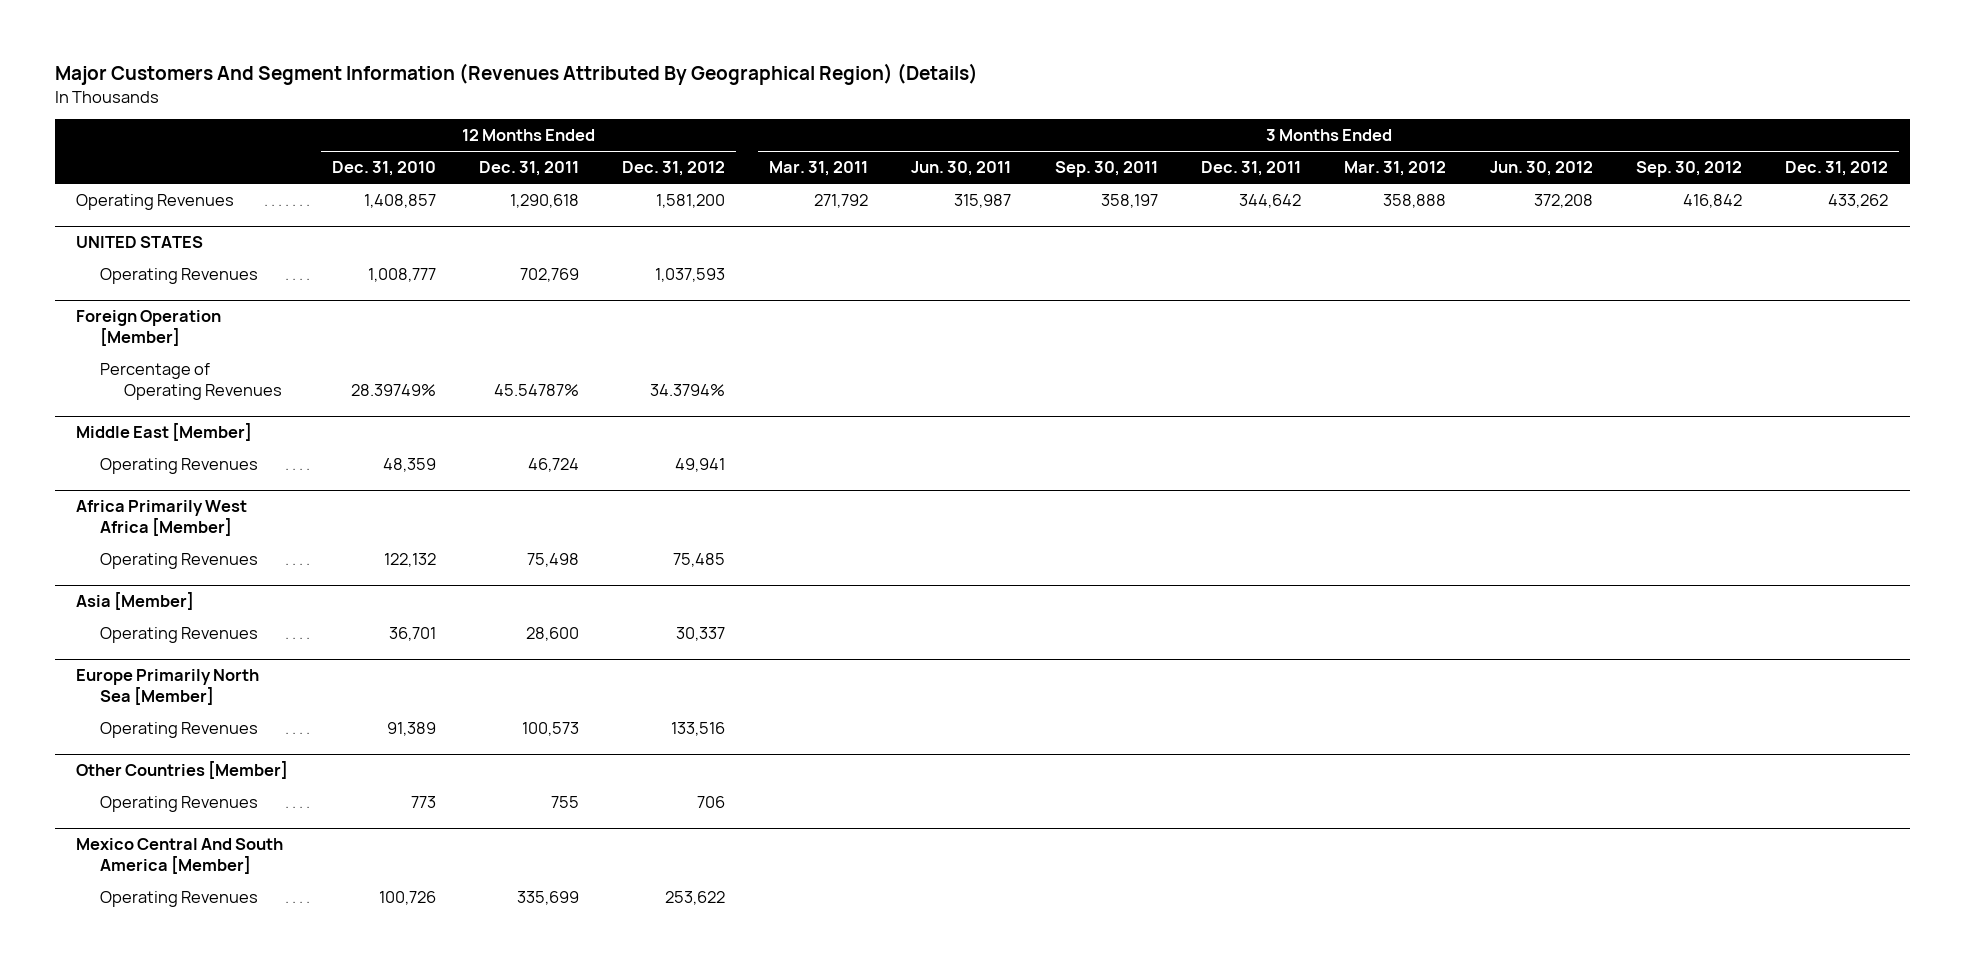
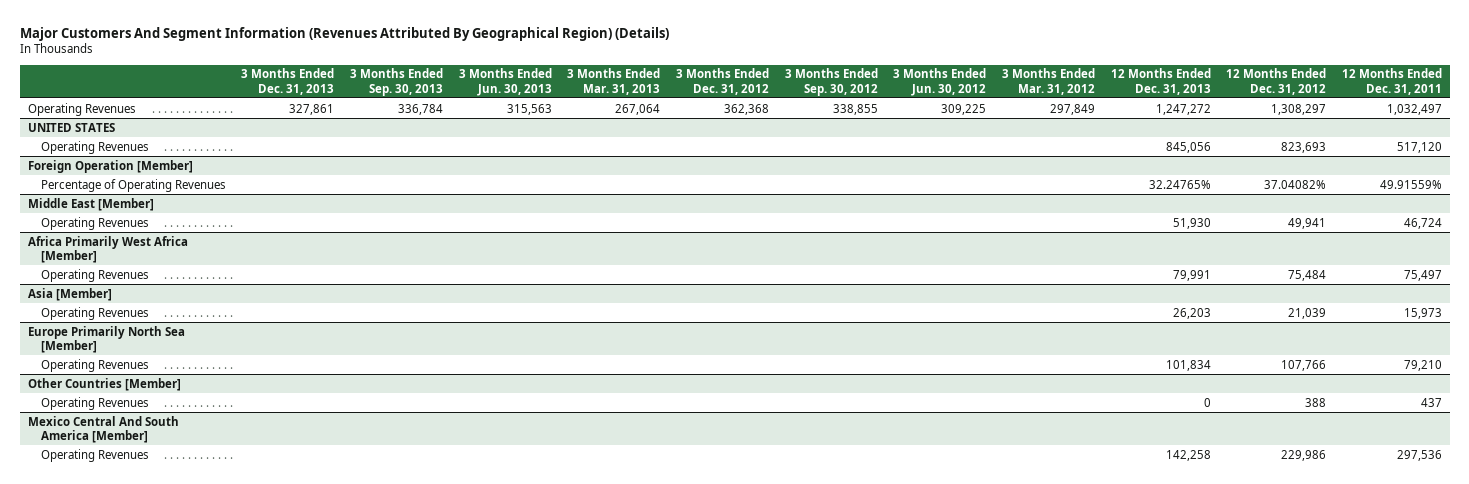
- | 12 Months Ended Dec. 31, 2010 | 12 Months Ended Dec. 31, 2011 | 12 Months Ended Dec. 31, 2012 | 3 Months Ended Mar. 31, 2011 | 3 Months Ended Jun. 30, 2011 | 3 Months Ended Sep. 30, 2011 | 3 Months Ended Dec. 31, 2011 | 3 Months Ended Mar. 31, 2012 | 3 Months Ended Jun. 30, 2012 | 3 Months Ended Sep. 30, 2012 | 3 Months Ended Dec. 31, 2012
+ | 3 Months Ended Dec. 31, 2013 | 3 Months Ended Sep. 30, 2013 | 3 Months Ended Jun. 30, 2013 | 3 Months Ended Mar. 31, 2013 | 3 Months Ended Dec. 31, 2012 | 3 Months Ended Sep. 30, 2012 | 3 Months Ended Jun. 30, 2012 | 3 Months Ended Mar. 31, 2012 | 12 Months Ended Dec. 31, 2013 | 12 Months Ended Dec. 31, 2012 | 12 Months Ended Dec. 31, 2011
- Operating Revenues | 1,408,857 | 1,290,618 | 1,581,200 | 271,792 | 315,987 | 358,197 | 344,642 | 358,888 | 372,208 | 416,842 | 433,262
+ Operating Revenues | 327,861 | 336,784 | 315,563 | 267,064 | 362,368 | 338,855 | 309,225 | 297,849 | 1,247,272 | 1,308,297 | 1,032,497
@ UNITED STATES
- Operating Revenues | 1,008,777 | 702,769 | 1,037,593 | | | | | | | |
+ Operating Revenues | | | | | | | | | 845,056 | 823,693 | 517,120
@ Foreign Operation [Member]
- Percentage of Operating Revenues | 28.39749% | 45.54787% | 34.3794% | | | | | | | |
+ Percentage of Operating Revenues | | | | | | | | | 32.24765% | 37.04082% | 49.91559%
@ Africa Primarily West Africa [Member]
- Operating Revenues | 122,132 | 75,498 | 75,485 | | | | | | | |
+ Operating Revenues | | | | | | | | | 79,991 | 75,484 | 75,497
@ Asia [Member]
- Operating Revenues | 36,701 | 28,600 | 30,337 | | | | | | | |
+ Operating Revenues | | | | | | | | | 26,203 | 21,039 | 15,973
@ Europe Primarily North Sea [Member]
- Operating Revenues | 91,389 | 100,573 | 133,516 | | | | | | | |
+ Operating Revenues | | | | | | | | | 101,834 | 107,766 | 79,210
@ Other Countries [Member]
- Operating Revenues | 773 | 755 | 706 | | | | | | | |
+ Operating Revenues | | | | | | | | | 0 | 388 | 437
@ Mexico Central And South America [Member]
- Operating Revenues | 100,726 | 335,699 | 253,622 | | | | | | | |
+ Operating Revenues | | | | | | | | | 142,258 | 229,986 | 297,536

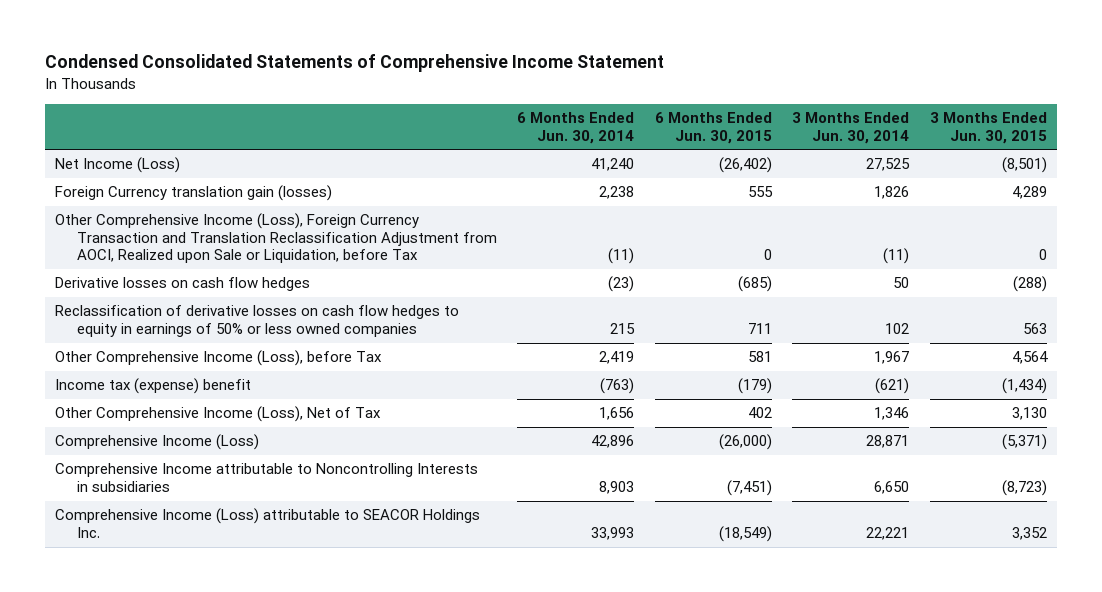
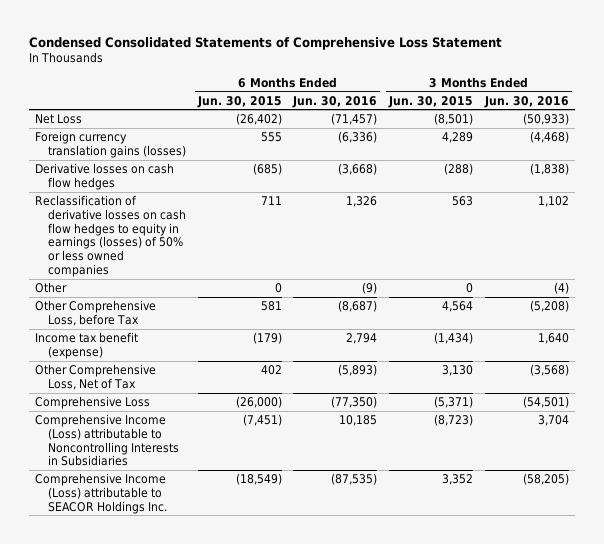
- Condensed Consolidated Statements of Comprehensive Income Statement
+ Condensed Consolidated Statements of Comprehensive Loss Statement
- | 6 Months Ended Jun. 30, 2014 | 6 Months Ended Jun. 30, 2015 | 3 Months Ended Jun. 30, 2014 | 3 Months Ended Jun. 30, 2015
+ | 6 Months Ended Jun. 30, 2015 | 6 Months Ended Jun. 30, 2016 | 3 Months Ended Jun. 30, 2015 | 3 Months Ended Jun. 30, 2016
- Net Income (Loss) | 41,240 | (26,402) | 27,525 | (8,501)
- Foreign Currency translation gain (losses) | 2,238 | 555 | 1,826 | 4,289
- Other Comprehensive Income (Loss), Foreign Currency Transaction and Translation Reclassification Adjustment from AOCI, Realized upon Sale or Liquidation, before Tax | (11) | 0 | (11) | 0
+ Net Loss | (26,402) | (71,457) | (8,501) | (50,933)
+ Foreign currency translation gains (losses) | 555 | (6,336) | 4,289 | (4,468)
- Reclassification of derivative losses on cash flow hedges to equity in earnings of 50% or less owned companies | 215 | 711 | 102 | 563
- Other Comprehensive Income (Loss), before Tax | 2,419 | 581 | 1,967 | 4,564
- Income tax (expense) benefit | (763) | (179) | (621) | (1,434)
- Other Comprehensive Income (Loss), Net of Tax | 1,656 | 402 | 1,346 | 3,130
- Comprehensive Income (Loss) | 42,896 | (26,000) | 28,871 | (5,371)
- Comprehensive Income attributable to Noncontrolling Interests in subsidiaries | 8,903 | (7,451) | 6,650 | (8,723)
+ Reclassification of derivative losses on cash flow hedges to equity in earnings (losses) of 50% or less owned companies | 711 | 1,326 | 563 | 1,102
+ Other | 0 | (9) | 0 | (4)
+ Other Comprehensive Loss, before Tax | 581 | (8,687) | 4,564 | (5,208)
+ Income tax benefit (expense) | (179) | 2,794 | (1,434) | 1,640
+ Other Comprehensive Loss, Net of Tax | 402 | (5,893) | 3,130 | (3,568)
+ Comprehensive Loss | (26,000) | (77,350) | (5,371) | (54,501)
+ Comprehensive Income (Loss) attributable to Noncontrolling Interests in Subsidiaries | (7,451) | 10,185 | (8,723) | 3,704

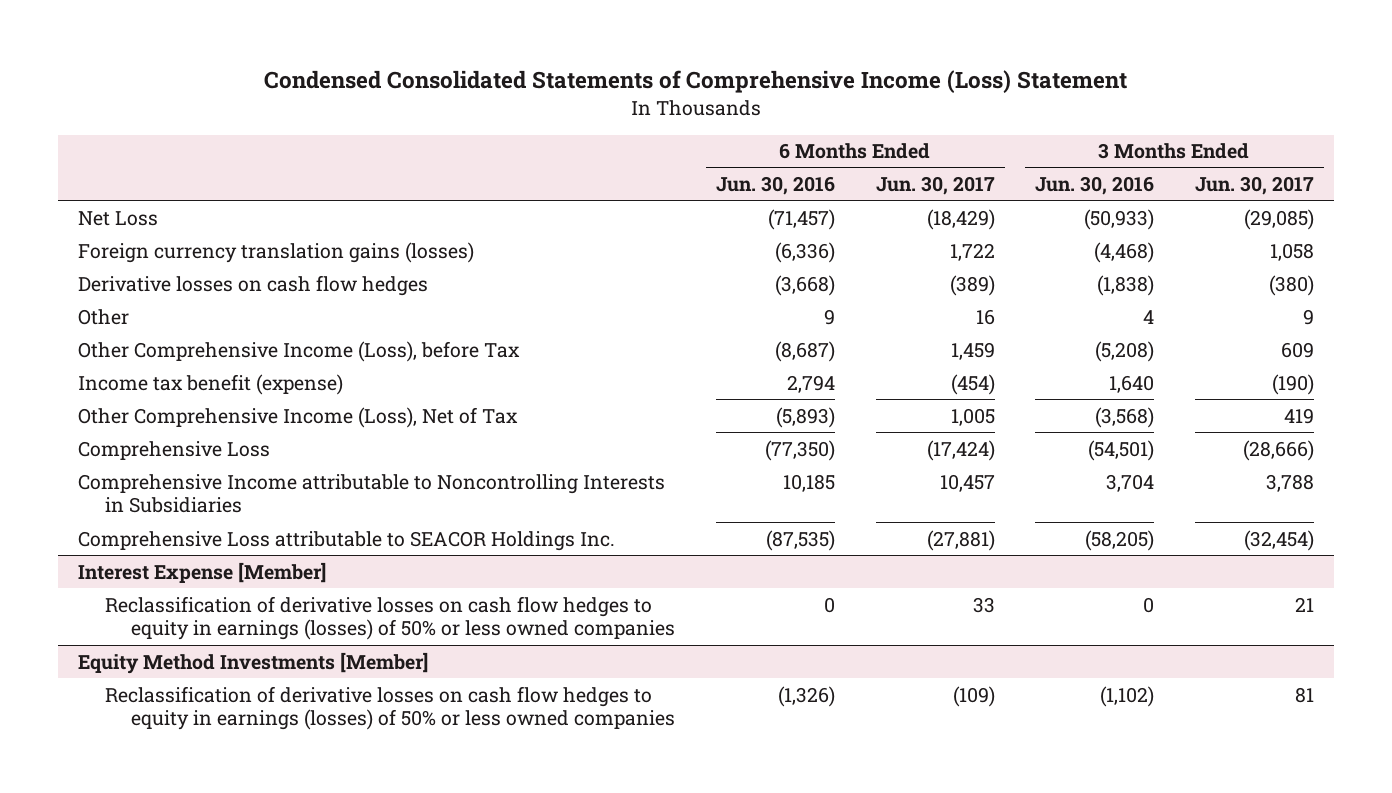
- Condensed Consolidated Statements of Comprehensive Loss Statement
+ Condensed Consolidated Statements of Comprehensive Income (Loss) Statement
- | 6 Months Ended Jun. 30, 2015 | 6 Months Ended Jun. 30, 2016 | 3 Months Ended Jun. 30, 2015 | 3 Months Ended Jun. 30, 2016
+ | 6 Months Ended Jun. 30, 2016 | 6 Months Ended Jun. 30, 2017 | 3 Months Ended Jun. 30, 2016 | 3 Months Ended Jun. 30, 2017
- Reclassification of derivative losses on cash flow hedges to equity in earnings (losses) of 50% or less owned companies | 711 | 1,326 | 563 | 1,102
- Other | 0 | (9) | 0 | (4)
- Other Comprehensive Loss, before Tax | 581 | (8,687) | 4,564 | (5,208)
+ Other | 9 | 16 | 4 | 9
+ Other Comprehensive Income (Loss), before Tax | (8,687) | 1,459 | (5,208) | 609
- Other Comprehensive Loss, Net of Tax | 402 | (5,893) | 3,130 | (3,568)
+ Other Comprehensive Income (Loss), Net of Tax | (5,893) | 1,005 | (3,568) | 419
- Comprehensive Income (Loss) attributable to Noncontrolling Interests in Subsidiaries | (7,451) | 10,185 | (8,723) | 3,704
- Comprehensive Income (Loss) attributable to SEACOR Holdings Inc. | (18,549) | (87,535) | 3,352 | (58,205)
+ Comprehensive Income attributable to Noncontrolling Interests in Subsidiaries | 10,185 | 10,457 | 3,704 | 3,788
+ Comprehensive Loss attributable to SEACOR Holdings Inc. | (87,535) | (27,881) | (58,205) | (32,454)
+ Interest Expense [Member]
+ Reclassification of derivative losses on cash flow hedges to equity in earnings (losses) of 50% or less owned companies | 0 | 33 | 0 | 21
+ Equity Method Investments [Member]
+ Reclassification of derivative losses on cash flow hedges to equity in earnings (losses) of 50% or less owned companies | (1,326) | (109) | (1,102) | 81

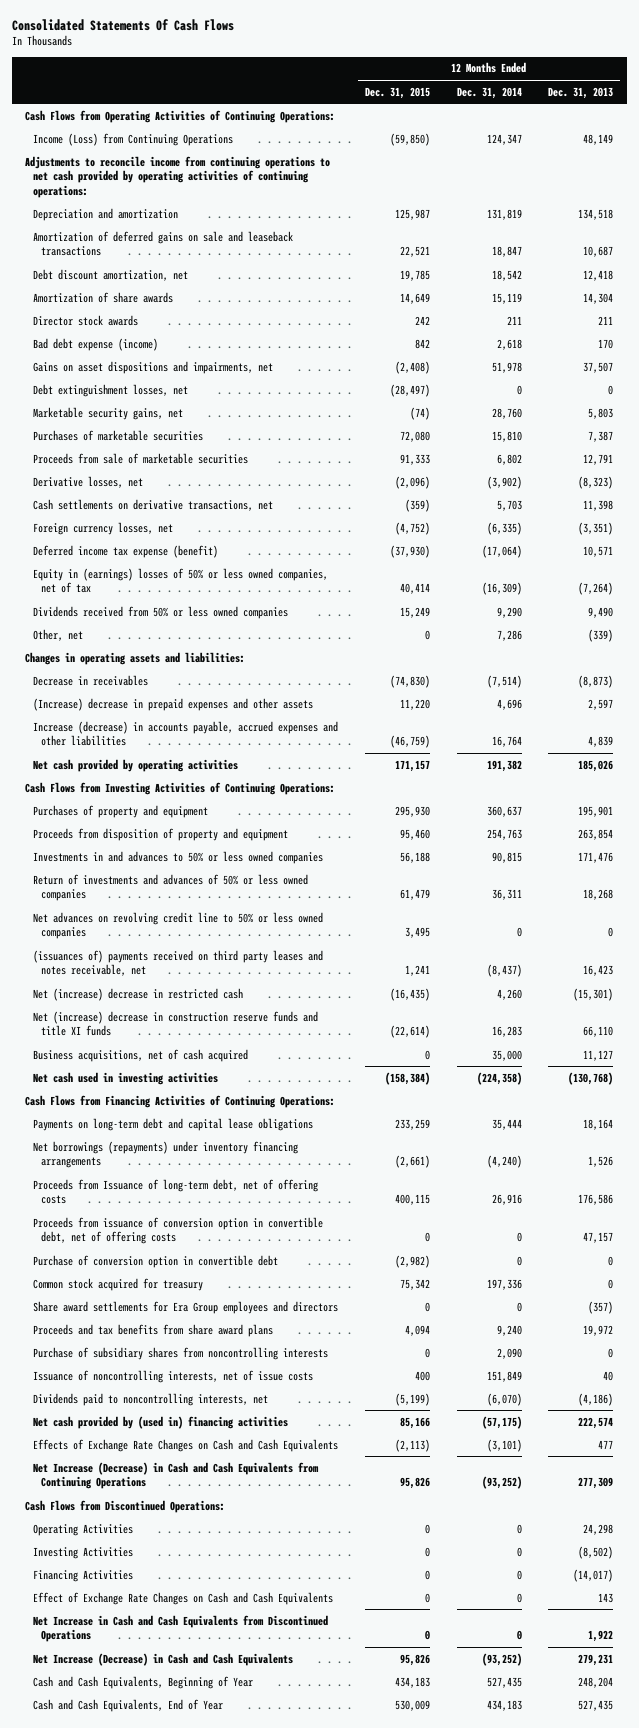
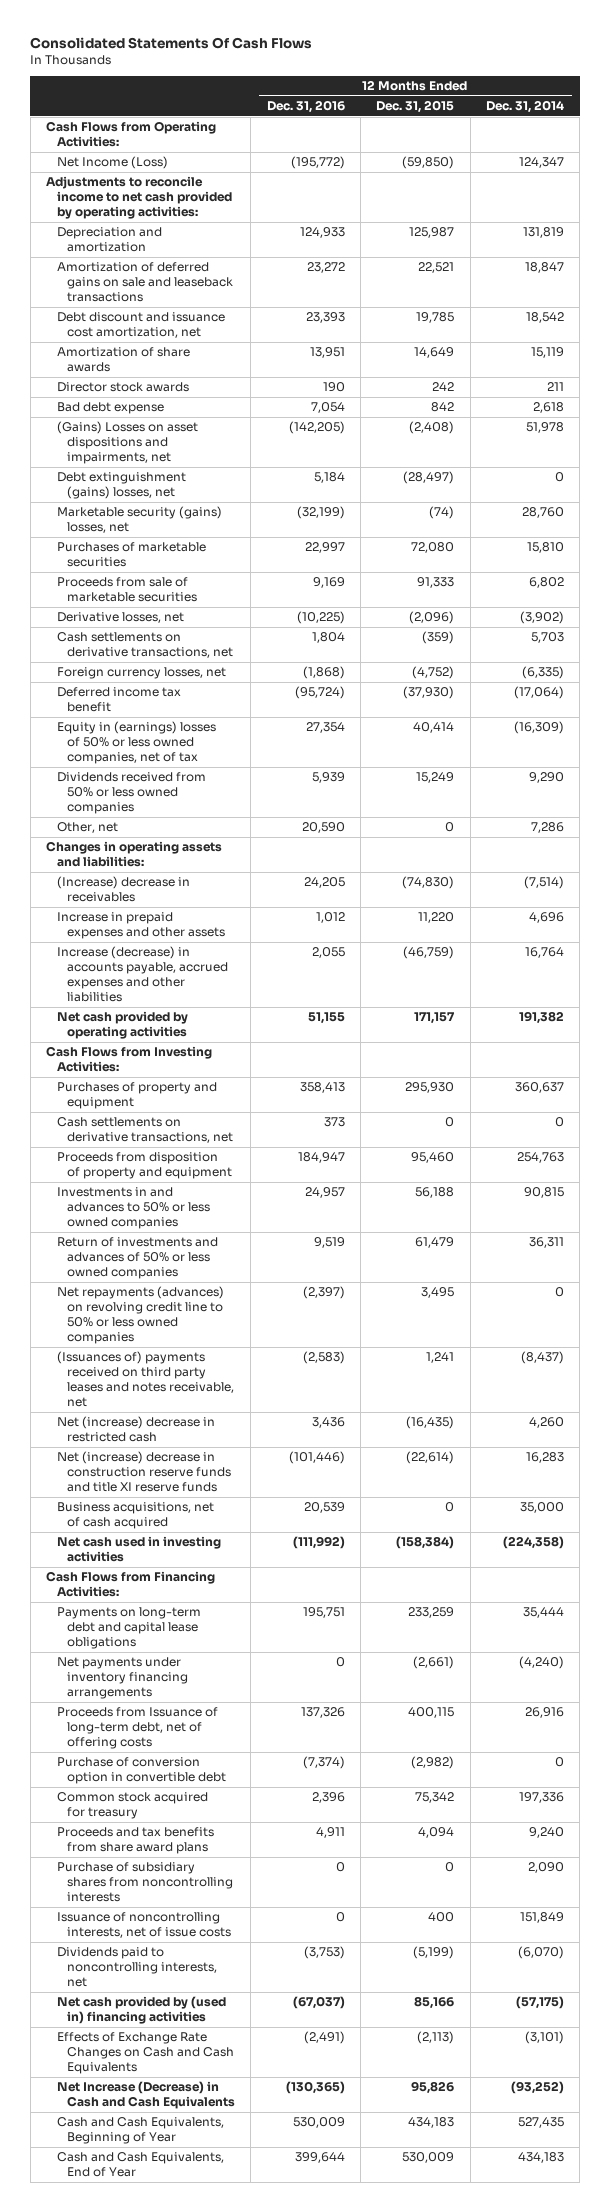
- | 12 Months Ended Dec. 31, 2015 | 12 Months Ended Dec. 31, 2014 | 12 Months Ended Dec. 31, 2013
+ | 12 Months Ended Dec. 31, 2016 | 12 Months Ended Dec. 31, 2015 | 12 Months Ended Dec. 31, 2014
- Cash Flows from Operating Activities of Continuing Operations:
- Income (Loss) from Continuing Operations | (59,850) | 124,347 | 48,149
- Adjustments to reconcile income from continuing operations to net cash provided by operating activities of continuing operations:
+ Cash Flows from Operating Activities:
+ Net Income (Loss) | (195,772) | (59,850) | 124,347
+ Adjustments to reconcile income to net cash provided by operating activities:
- Debt discount amortization, net | 19,785 | 18,542 | 12,418
+ Debt discount and issuance cost amortization, net | 23,393 | 19,785 | 18,542
- Bad debt expense (income) | 842 | 2,618 | 170
- Gains on asset dispositions and impairments, net | (2,408) | 51,978 | 37,507
- Debt extinguishment losses, net | (28,497) | 0 | 0
- Marketable security gains, net | (74) | 28,760 | 5,803
+ Bad debt expense | 7,054 | 842 | 2,618
+ (Gains) Losses on asset dispositions and impairments, net | (142,205) | (2,408) | 51,978
+ Debt extinguishment (gains) losses, net | 5,184 | (28,497) | 0
+ Marketable security (gains) losses, net | (32,199) | (74) | 28,760
- Deferred income tax expense (benefit) | (37,930) | (17,064) | 10,571
+ Deferred income tax benefit | (95,724) | (37,930) | (17,064)
- Decrease in receivables | (74,830) | (7,514) | (8,873)
- (Increase) decrease in prepaid expenses and other assets | 11,220 | 4,696 | 2,597
+ (Increase) decrease in receivables | 24,205 | (74,830) | (7,514)
+ Increase in prepaid expenses and other assets | 1,012 | 11,220 | 4,696
- Cash Flows from Investing Activities of Continuing Operations:
+ Cash Flows from Investing Activities:
+ Cash settlements on derivative transactions, net | 373 | 0 | 0
- Net advances on revolving credit line to 50% or less owned companies | 3,495 | 0 | 0
- (issuances of) payments received on third party leases and notes receivable, net | 1,241 | (8,437) | 16,423
+ Net repayments (advances) on revolving credit line to 50% or less owned companies | (2,397) | 3,495 | 0
+ (Issuances of) payments received on third party leases and notes receivable, net | (2,583) | 1,241 | (8,437)
- Net (increase) decrease in construction reserve funds and title XI funds | (22,614) | 16,283 | 66,110
+ Net (increase) decrease in construction reserve funds and title XI reserve funds | (101,446) | (22,614) | 16,283
- Cash Flows from Financing Activities of Continuing Operations:
+ Cash Flows from Financing Activities:
- Net borrowings (repayments) under inventory financing arrangements | (2,661) | (4,240) | 1,526
+ Net payments under inventory financing arrangements | 0 | (2,661) | (4,240)
- Proceeds from issuance of conversion option in convertible debt, net of offering costs | 0 | 0 | 47,157
- Share award settlements for Era Group employees and directors | 0 | 0 | (357)
- Net Increase (Decrease) in Cash and Cash Equivalents from Continuing Operations | 95,826 | (93,252) | 277,309
- Cash Flows from Discontinued Operations:
- Operating Activities | 0 | 0 | 24,298
- Investing Activities | 0 | 0 | (8,502)
- Financing Activities | 0 | 0 | (14,017)
- Effect of Exchange Rate Changes on Cash and Cash Equivalents | 0 | 0 | 143
- Net Increase in Cash and Cash Equivalents from Discontinued Operations | 0 | 0 | 1,922

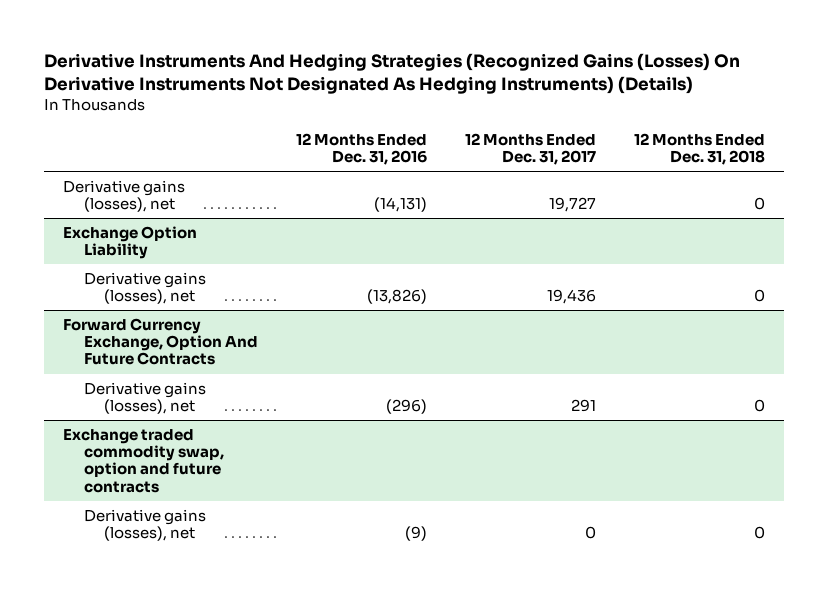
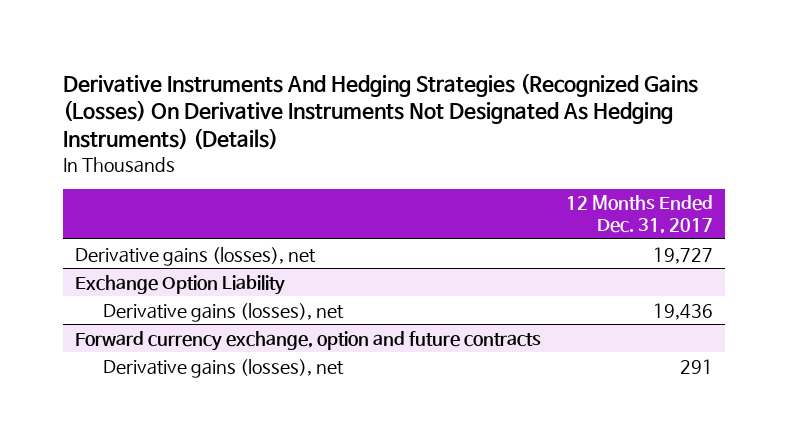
- | 12 Months Ended Dec. 31, 2016 | 12 Months Ended Dec. 31, 2017 | 12 Months Ended Dec. 31, 2018
+ | 12 Months Ended Dec. 31, 2017
- Forward Currency Exchange, Option And Future Contracts
+ Forward currency exchange, option and future contracts
- Exchange traded commodity swap, option and future contracts
- Derivative gains (losses), net | (9) | 0 | 0

